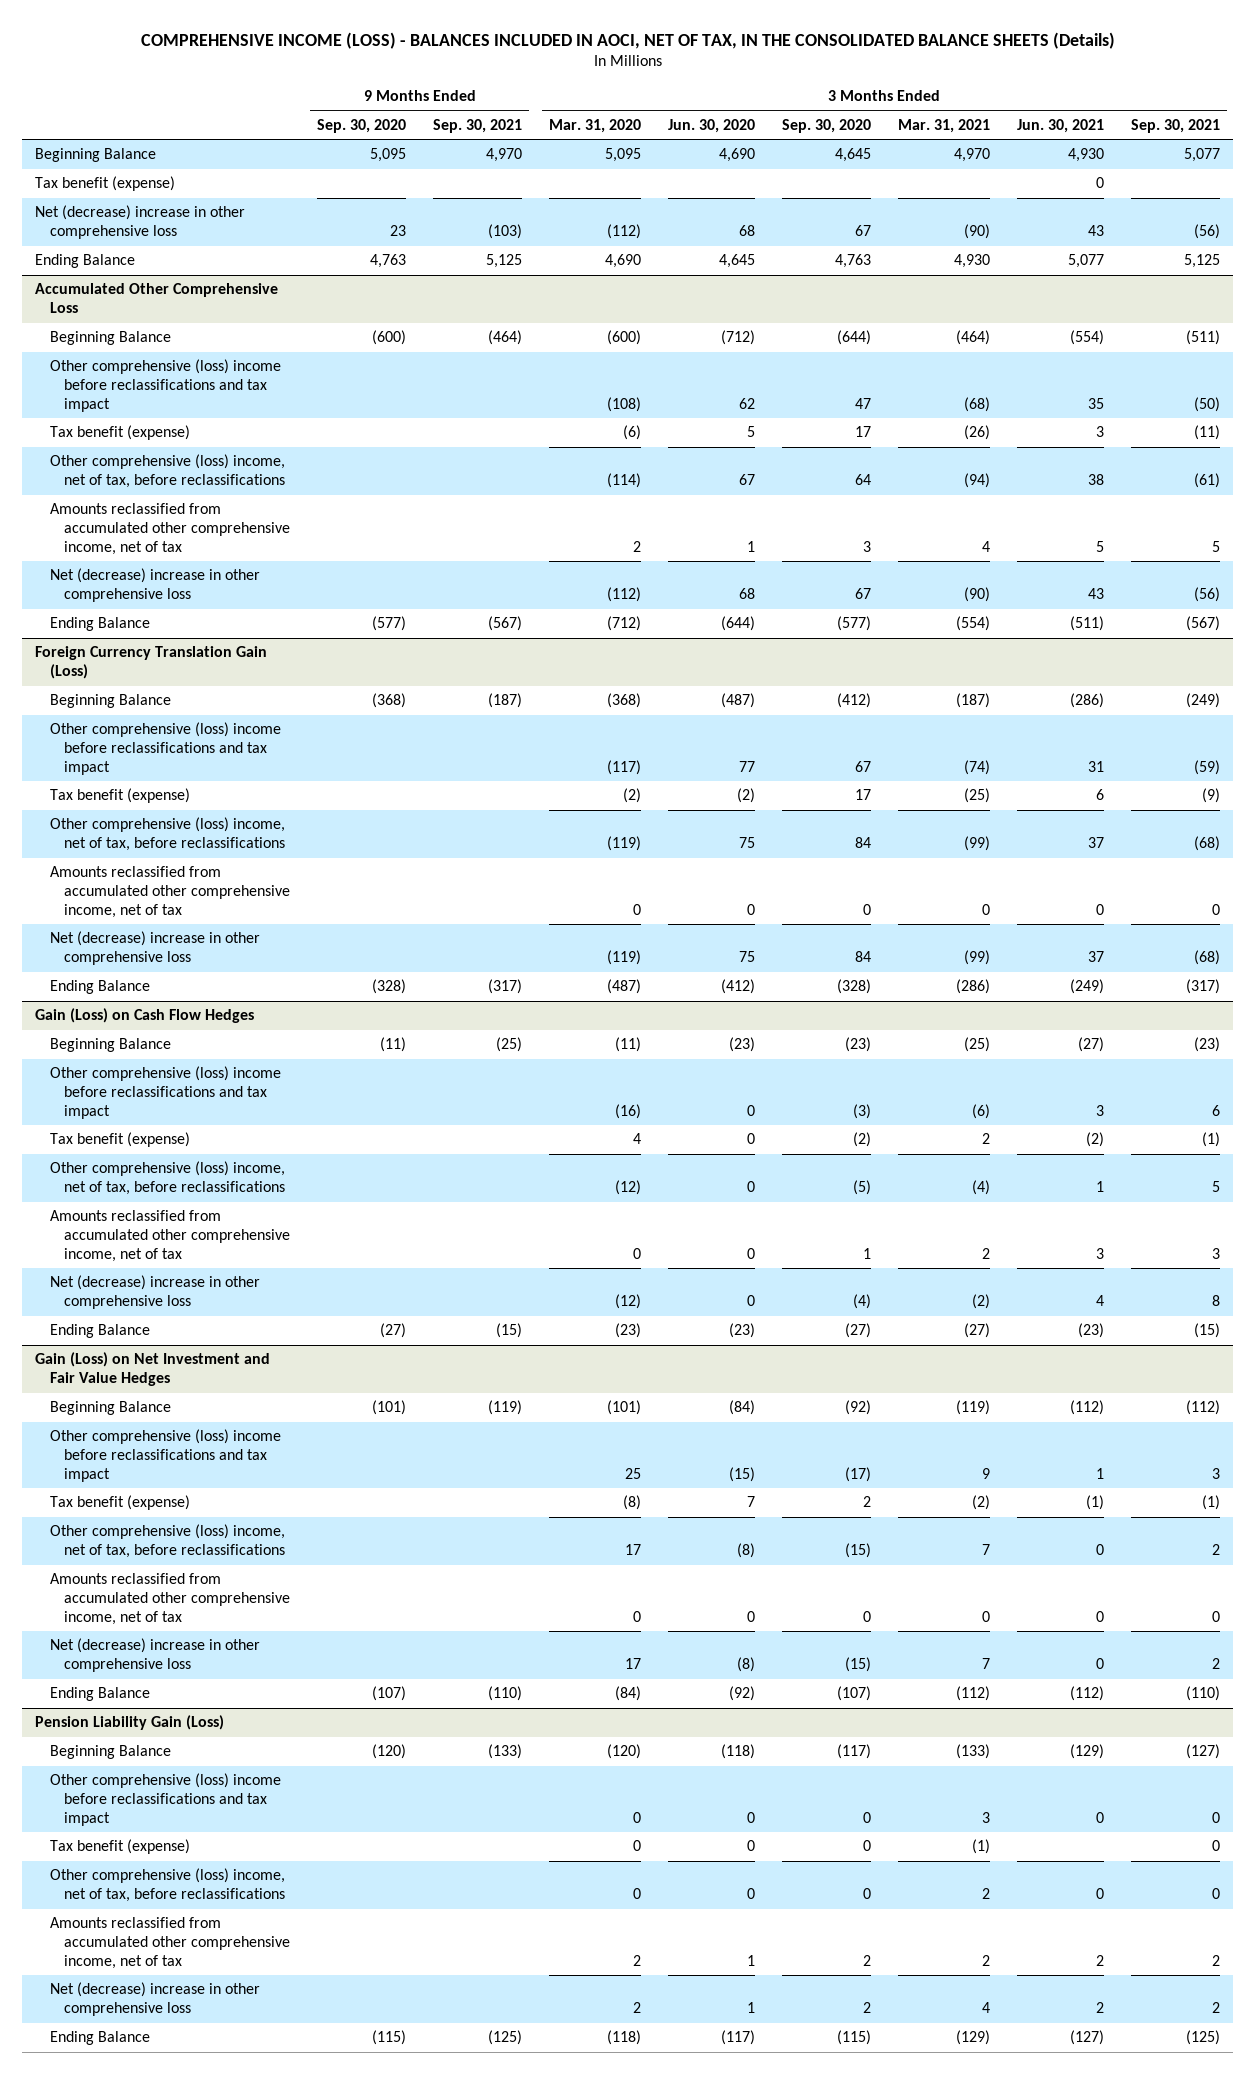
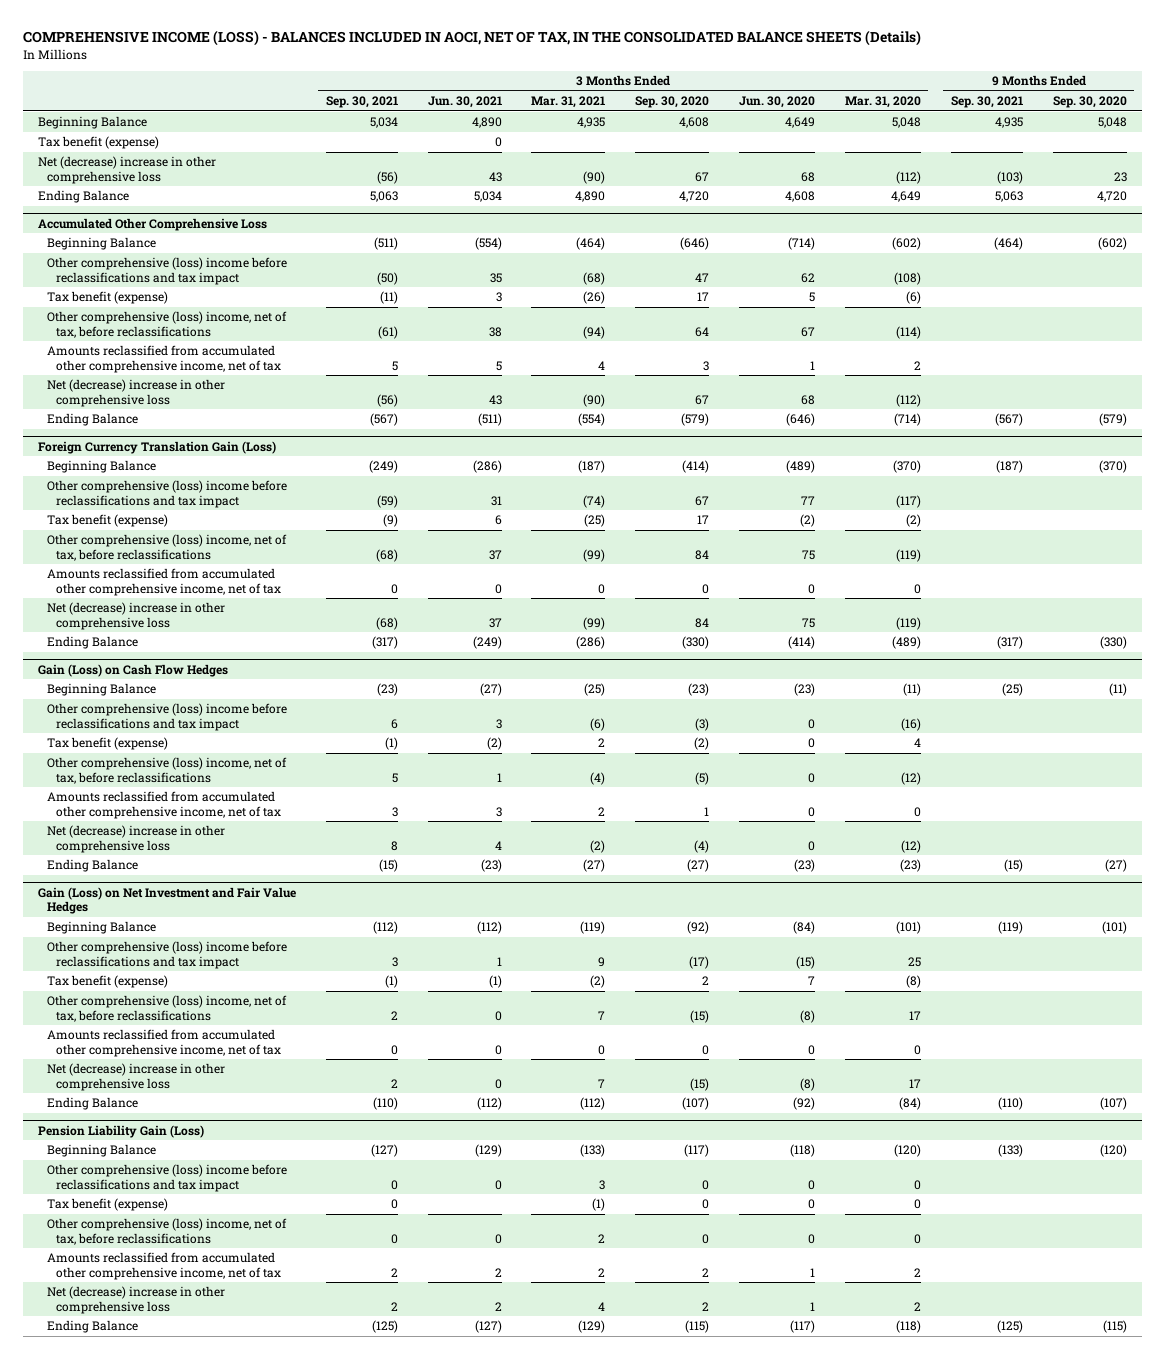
- | 9 Months Ended Sep. 30, 2020 | 9 Months Ended Sep. 30, 2021 | 3 Months Ended Mar. 31, 2020 | 3 Months Ended Jun. 30, 2020 | 3 Months Ended Sep. 30, 2020 | 3 Months Ended Mar. 31, 2021 | 3 Months Ended Jun. 30, 2021 | 3 Months Ended Sep. 30, 2021
+ | 3 Months Ended Sep. 30, 2021 | 3 Months Ended Jun. 30, 2021 | 3 Months Ended Mar. 31, 2021 | 3 Months Ended Sep. 30, 2020 | 3 Months Ended Jun. 30, 2020 | 3 Months Ended Mar. 31, 2020 | 9 Months Ended Sep. 30, 2021 | 9 Months Ended Sep. 30, 2020
- Beginning Balance | 5,095 | 4,970 | 5,095 | 4,690 | 4,645 | 4,970 | 4,930 | 5,077
+ Beginning Balance | 5,034 | 4,890 | 4,935 | 4,608 | 4,649 | 5,048 | 4,935 | 5,048
- Ending Balance | 4,763 | 5,125 | 4,690 | 4,645 | 4,763 | 4,930 | 5,077 | 5,125
+ Ending Balance | 5,063 | 5,034 | 4,890 | 4,720 | 4,608 | 4,649 | 5,063 | 4,720
@ Accumulated Other Comprehensive Loss
- Beginning Balance | (600) | (464) | (600) | (712) | (644) | (464) | (554) | (511)
+ Beginning Balance | (511) | (554) | (464) | (646) | (714) | (602) | (464) | (602)
- Ending Balance | (577) | (567) | (712) | (644) | (577) | (554) | (511) | (567)
+ Ending Balance | (567) | (511) | (554) | (579) | (646) | (714) | (567) | (579)
@ Foreign Currency Translation Gain (Loss)
- Beginning Balance | (368) | (187) | (368) | (487) | (412) | (187) | (286) | (249)
+ Beginning Balance | (249) | (286) | (187) | (414) | (489) | (370) | (187) | (370)
- Ending Balance | (328) | (317) | (487) | (412) | (328) | (286) | (249) | (317)
+ Ending Balance | (317) | (249) | (286) | (330) | (414) | (489) | (317) | (330)

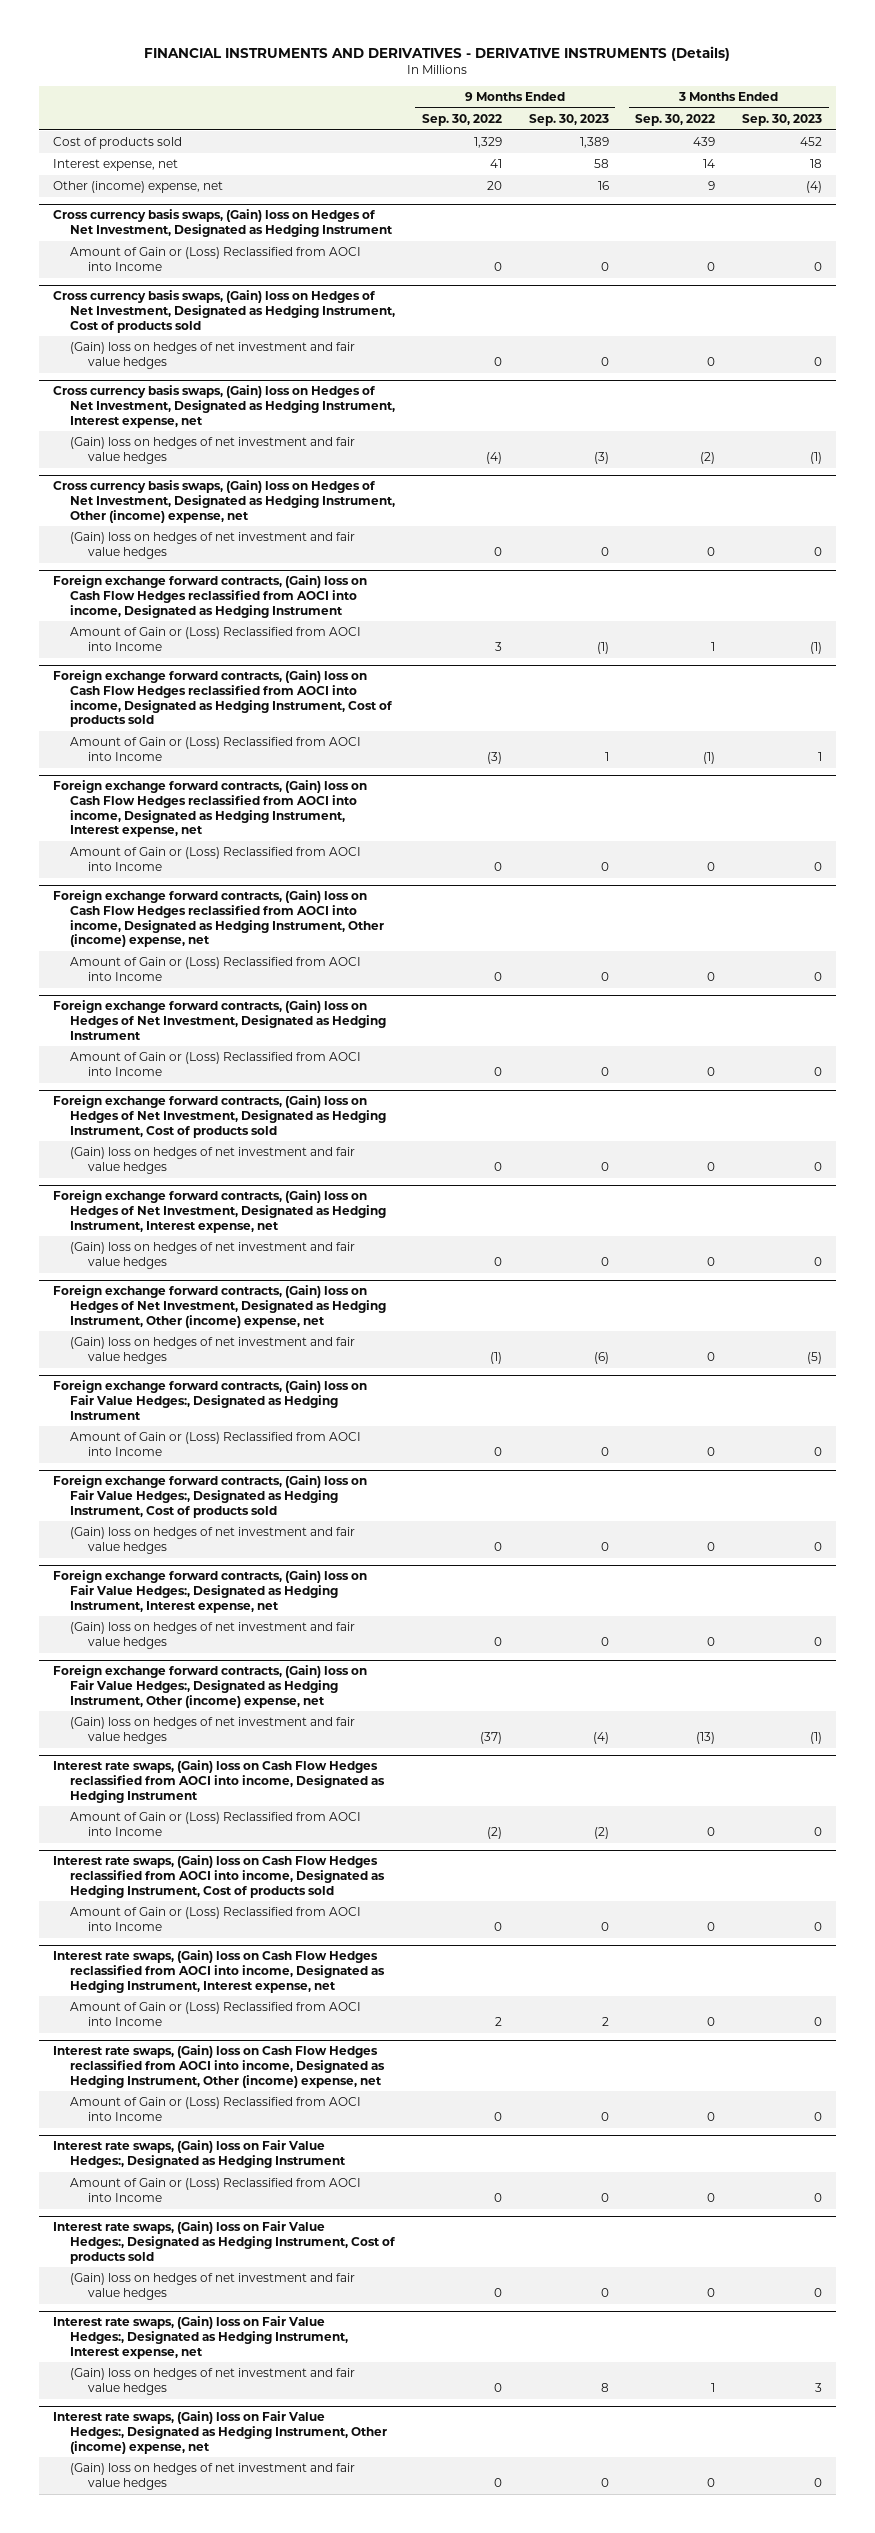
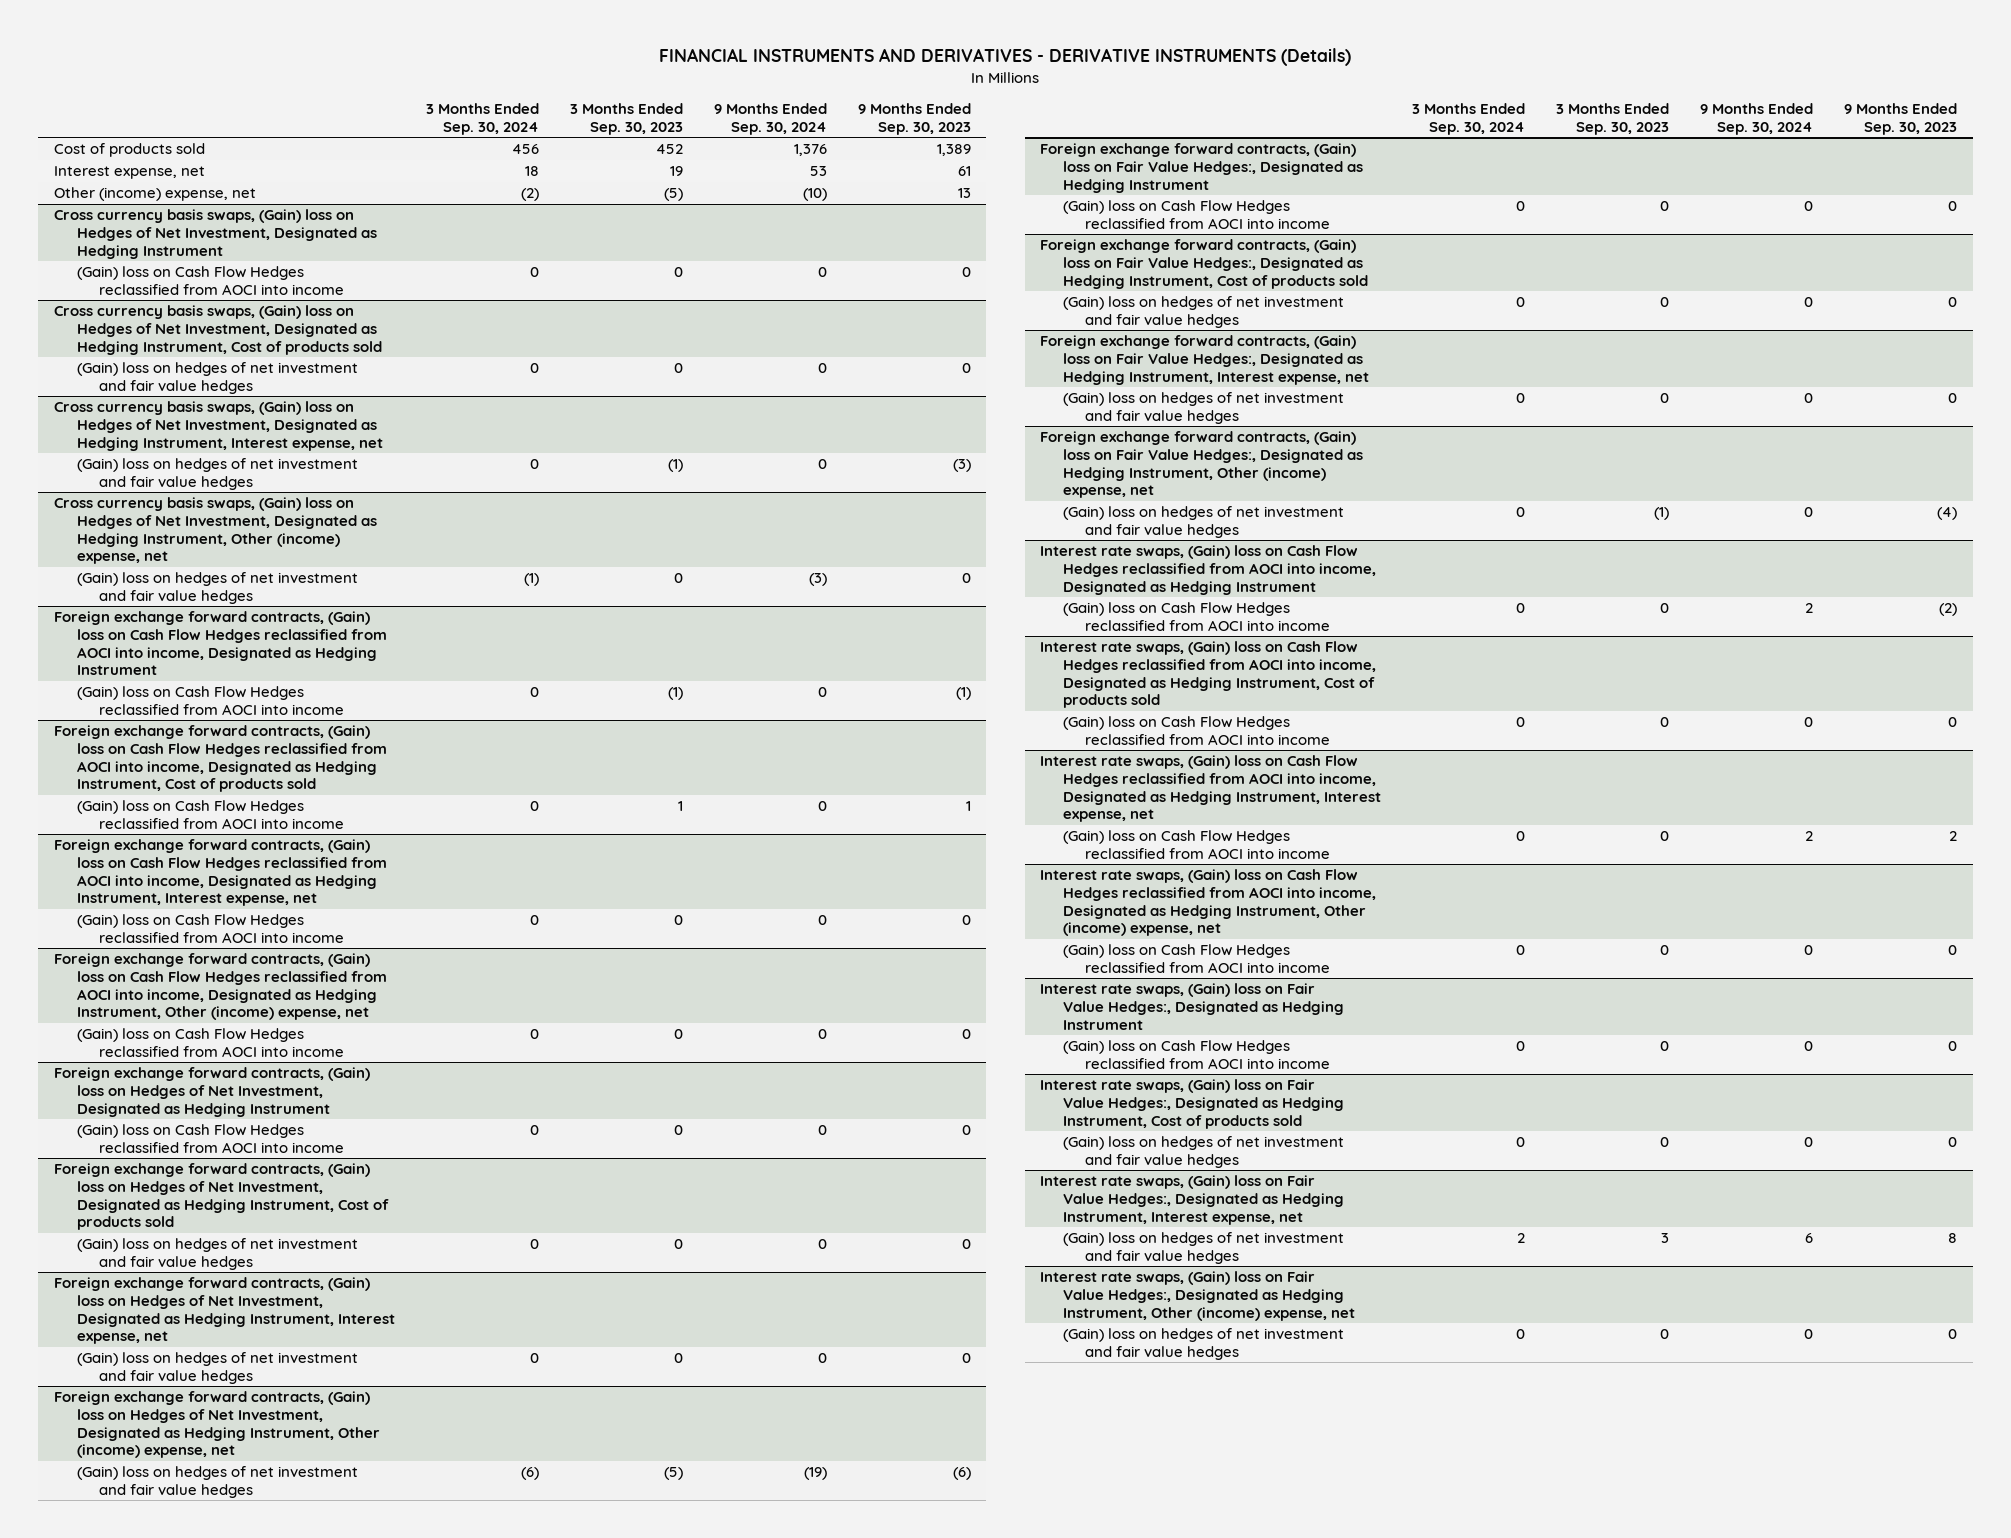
- | 9 Months Ended Sep. 30, 2022 | 9 Months Ended Sep. 30, 2023 | 3 Months Ended Sep. 30, 2022 | 3 Months Ended Sep. 30, 2023
+ | 3 Months Ended Sep. 30, 2024 | 3 Months Ended Sep. 30, 2023 | 9 Months Ended Sep. 30, 2024 | 9 Months Ended Sep. 30, 2023
- Interest expense, net | 41 | 58 | 14 | 18
- Other (income) expense, net | 20 | 16 | 9 | (4)
+ Interest expense, net | 18 | 19 | 53 | 61
+ Other (income) expense, net | (2) | (5) | (10) | 13
@ Cross currency basis swaps, (Gain) loss on Hedges of Net Investment, Designated as Hedging Instrument
- Amount of Gain or (Loss) Reclassified from AOCI into Income | 0 | 0 | 0 | 0
+ (Gain) loss on Cash Flow Hedges reclassified from AOCI into income | 0 | 0 | 0 | 0
@ Foreign exchange forward contracts, (Gain) loss on Cash Flow Hedges reclassified from AOCI into income, Designated as Hedging Instrument
- Amount of Gain or (Loss) Reclassified from AOCI into Income | 3 | (1) | 1 | (1)
+ (Gain) loss on Cash Flow Hedges reclassified from AOCI into income | 0 | (1) | 0 | (1)
@ Foreign exchange forward contracts, (Gain) loss on Cash Flow Hedges reclassified from AOCI into income, Designated as Hedging Instrument, Cost of products sold
- Amount of Gain or (Loss) Reclassified from AOCI into Income | (3) | 1 | (1) | 1
+ (Gain) loss on Cash Flow Hedges reclassified from AOCI into income | 0 | 1 | 0 | 1
@ Foreign exchange forward contracts, (Gain) loss on Cash Flow Hedges reclassified from AOCI into income, Designated as Hedging Instrument, Interest expense, net
- Amount of Gain or (Loss) Reclassified from AOCI into Income | 0 | 0 | 0 | 0
+ (Gain) loss on Cash Flow Hedges reclassified from AOCI into income | 0 | 0 | 0 | 0
@ Foreign exchange forward contracts, (Gain) loss on Cash Flow Hedges reclassified from AOCI into income, Designated as Hedging Instrument, Other (income) expense, net
- Amount of Gain or (Loss) Reclassified from AOCI into Income | 0 | 0 | 0 | 0
+ (Gain) loss on Cash Flow Hedges reclassified from AOCI into income | 0 | 0 | 0 | 0
@ Foreign exchange forward contracts, (Gain) loss on Hedges of Net Investment, Designated as Hedging Instrument
- Amount of Gain or (Loss) Reclassified from AOCI into Income | 0 | 0 | 0 | 0
+ (Gain) loss on Cash Flow Hedges reclassified from AOCI into income | 0 | 0 | 0 | 0
@ Foreign exchange forward contracts, (Gain) loss on Fair Value Hedges:, Designated as Hedging Instrument
- Amount of Gain or (Loss) Reclassified from AOCI into Income | 0 | 0 | 0 | 0
+ (Gain) loss on Cash Flow Hedges reclassified from AOCI into income | 0 | 0 | 0 | 0
@ Interest rate swaps, (Gain) loss on Cash Flow Hedges reclassified from AOCI into income, Designated as Hedging Instrument
- Amount of Gain or (Loss) Reclassified from AOCI into Income | (2) | (2) | 0 | 0
+ (Gain) loss on Cash Flow Hedges reclassified from AOCI into income | 0 | 0 | 2 | (2)
@ Interest rate swaps, (Gain) loss on Cash Flow Hedges reclassified from AOCI into income, Designated as Hedging Instrument, Cost of products sold
- Amount of Gain or (Loss) Reclassified from AOCI into Income | 0 | 0 | 0 | 0
+ (Gain) loss on Cash Flow Hedges reclassified from AOCI into income | 0 | 0 | 0 | 0
@ Interest rate swaps, (Gain) loss on Cash Flow Hedges reclassified from AOCI into income, Designated as Hedging Instrument, Interest expense, net
- Amount of Gain or (Loss) Reclassified from AOCI into Income | 2 | 2 | 0 | 0
+ (Gain) loss on Cash Flow Hedges reclassified from AOCI into income | 0 | 0 | 2 | 2
@ Interest rate swaps, (Gain) loss on Cash Flow Hedges reclassified from AOCI into income, Designated as Hedging Instrument, Other (income) expense, net
- Amount of Gain or (Loss) Reclassified from AOCI into Income | 0 | 0 | 0 | 0
+ (Gain) loss on Cash Flow Hedges reclassified from AOCI into income | 0 | 0 | 0 | 0
@ Interest rate swaps, (Gain) loss on Fair Value Hedges:, Designated as Hedging Instrument
- Amount of Gain or (Loss) Reclassified from AOCI into Income | 0 | 0 | 0 | 0
+ (Gain) loss on Cash Flow Hedges reclassified from AOCI into income | 0 | 0 | 0 | 0

